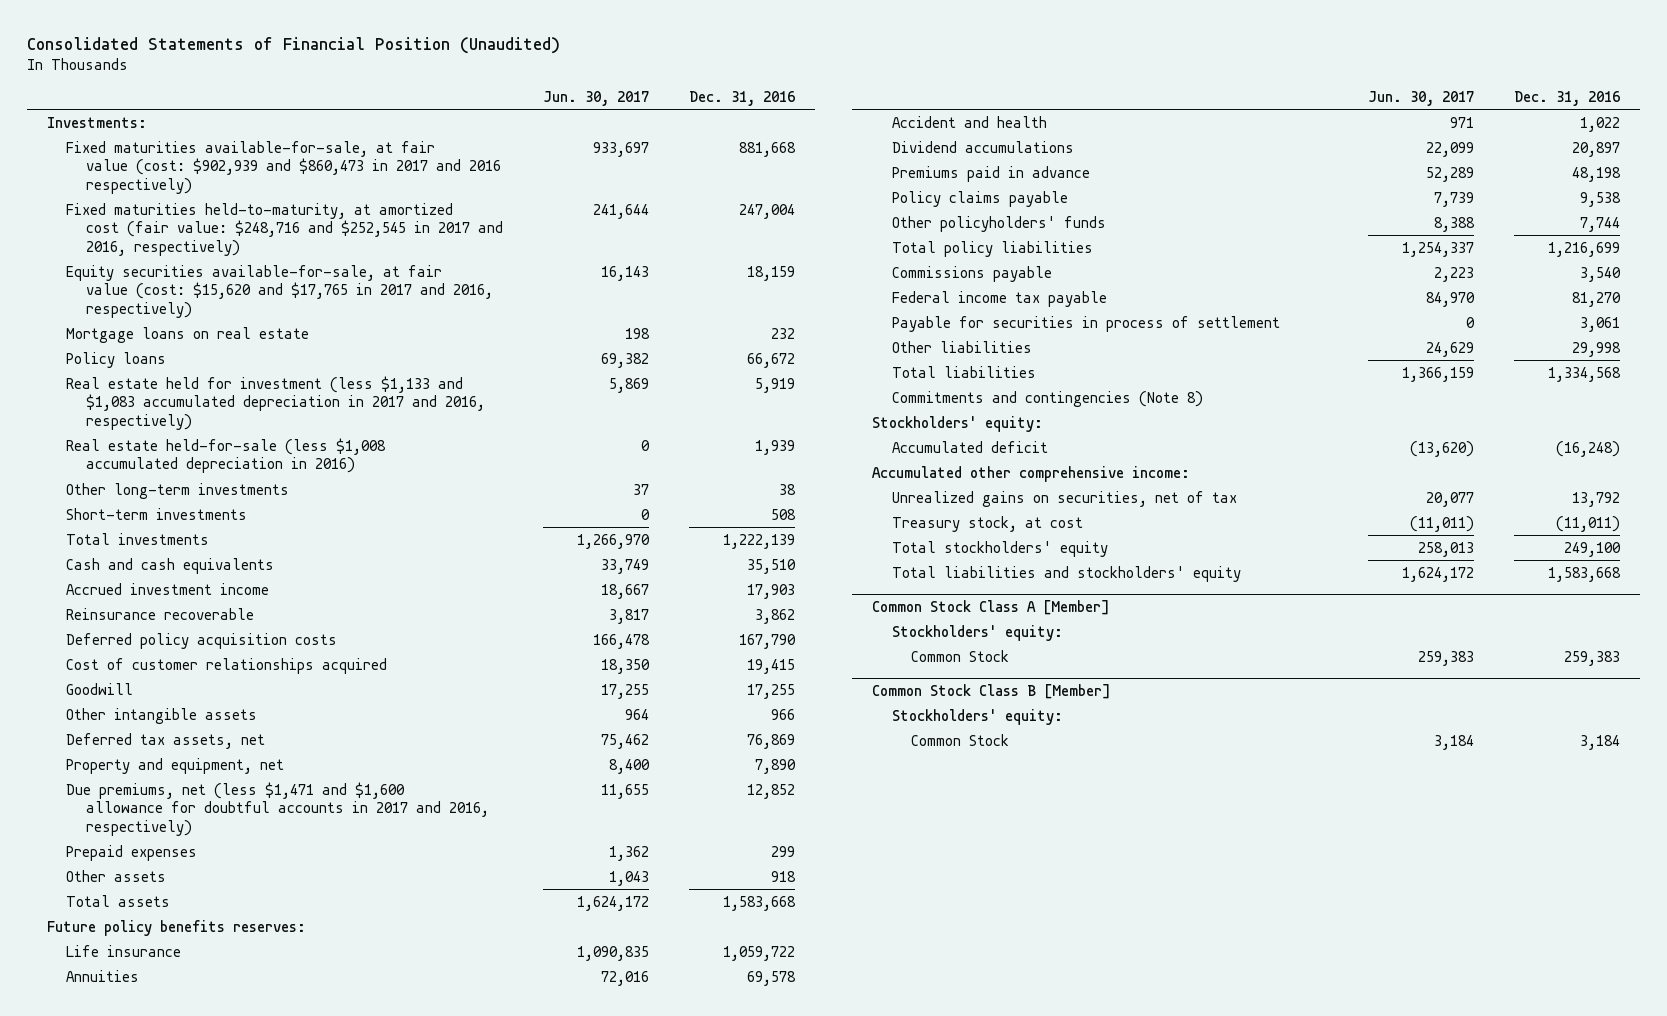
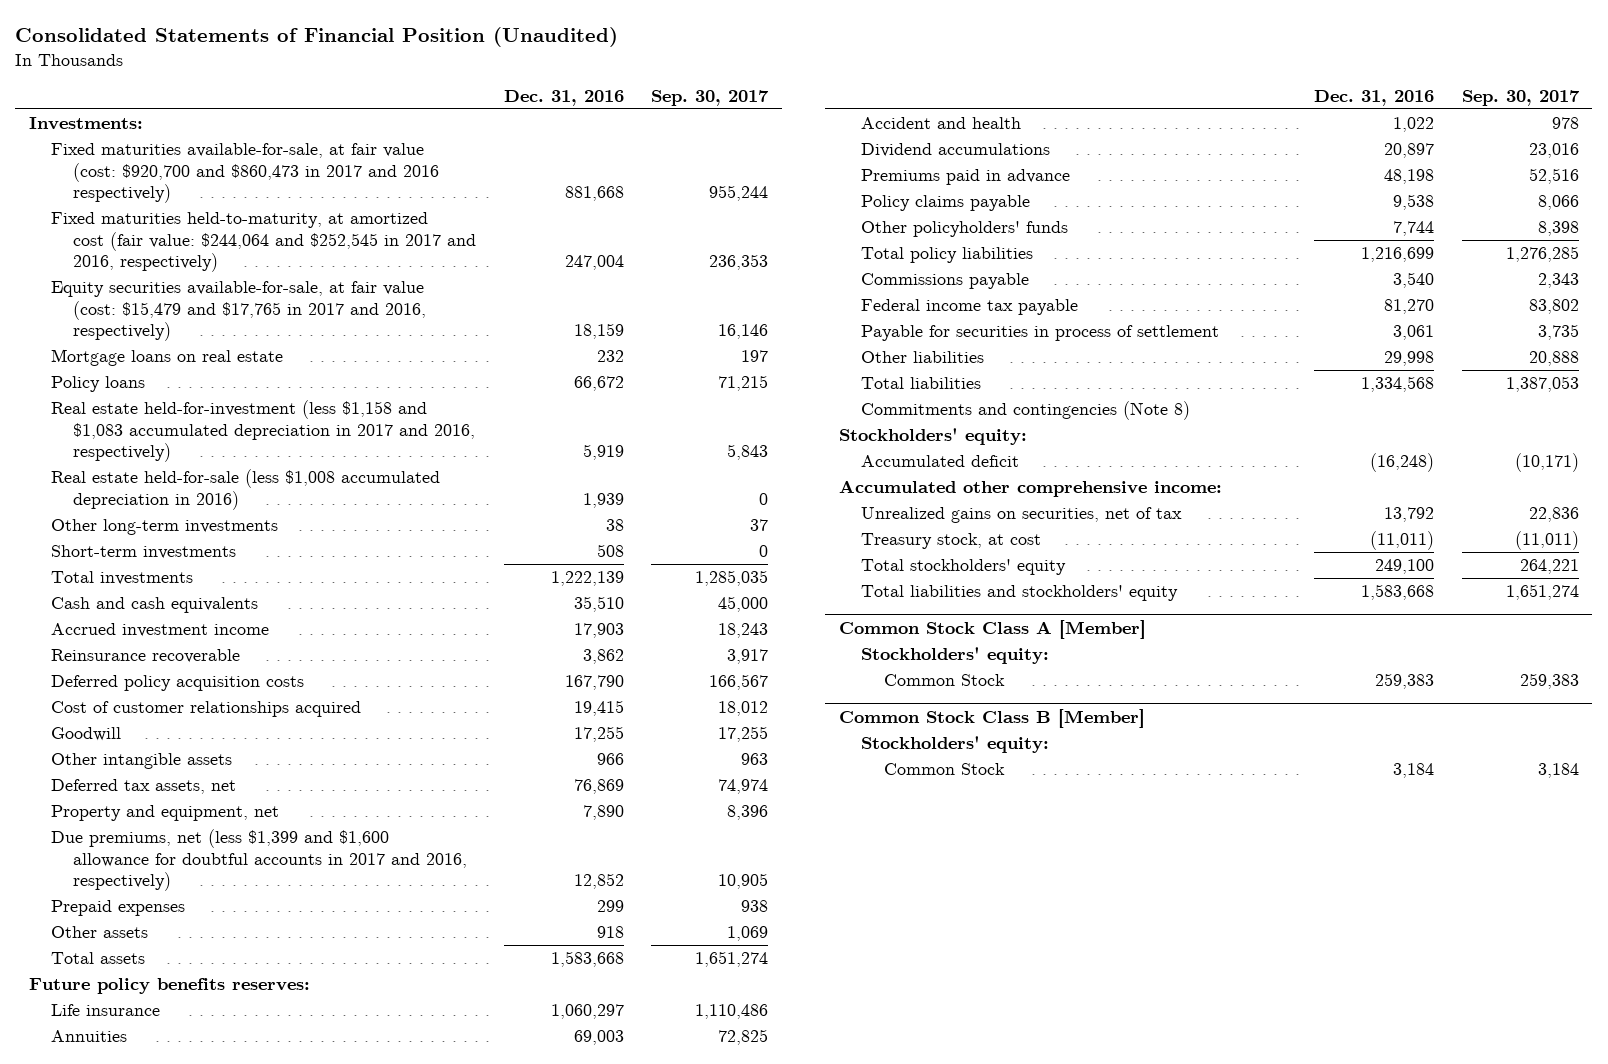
- | Jun. 30, 2017 | Dec. 31, 2016
+ | Dec. 31, 2016 | Sep. 30, 2017
- Fixed maturities available-for-sale, at fair value (cost: $902,939 and $860,473 in 2017 and 2016 respectively) | 933,697 | 881,668
- Fixed maturities held-to-maturity, at amortized cost (fair value: $248,716 and $252,545 in 2017 and 2016, respectively) | 241,644 | 247,004
- Equity securities available-for-sale, at fair value (cost: $15,620 and $17,765 in 2017 and 2016, respectively) | 16,143 | 18,159
+ Fixed maturities available-for-sale, at fair value (cost: $920,700 and $860,473 in 2017 and 2016 respectively) | 881,668 | 955,244
+ Fixed maturities held-to-maturity, at amortized cost (fair value: $244,064 and $252,545 in 2017 and 2016, respectively) | 247,004 | 236,353
+ Equity securities available-for-sale, at fair value (cost: $15,479 and $17,765 in 2017 and 2016, respectively) | 18,159 | 16,146
- Real estate held for investment (less $1,133 and $1,083 accumulated depreciation in 2017 and 2016, respectively) | 5,869 | 5,919
+ Real estate held-for-investment (less $1,158 and $1,083 accumulated depreciation in 2017 and 2016, respectively) | 5,919 | 5,843
- Due premiums, net (less $1,471 and $1,600 allowance for doubtful accounts in 2017 and 2016, respectively) | 11,655 | 12,852
+ Due premiums, net (less $1,399 and $1,600 allowance for doubtful accounts in 2017 and 2016, respectively) | 12,852 | 10,905
- Life insurance | 1,090,835 | 1,059,722
- Annuities | 72,016 | 69,578
+ Life insurance | 1,060,297 | 1,110,486
+ Annuities | 69,003 | 72,825

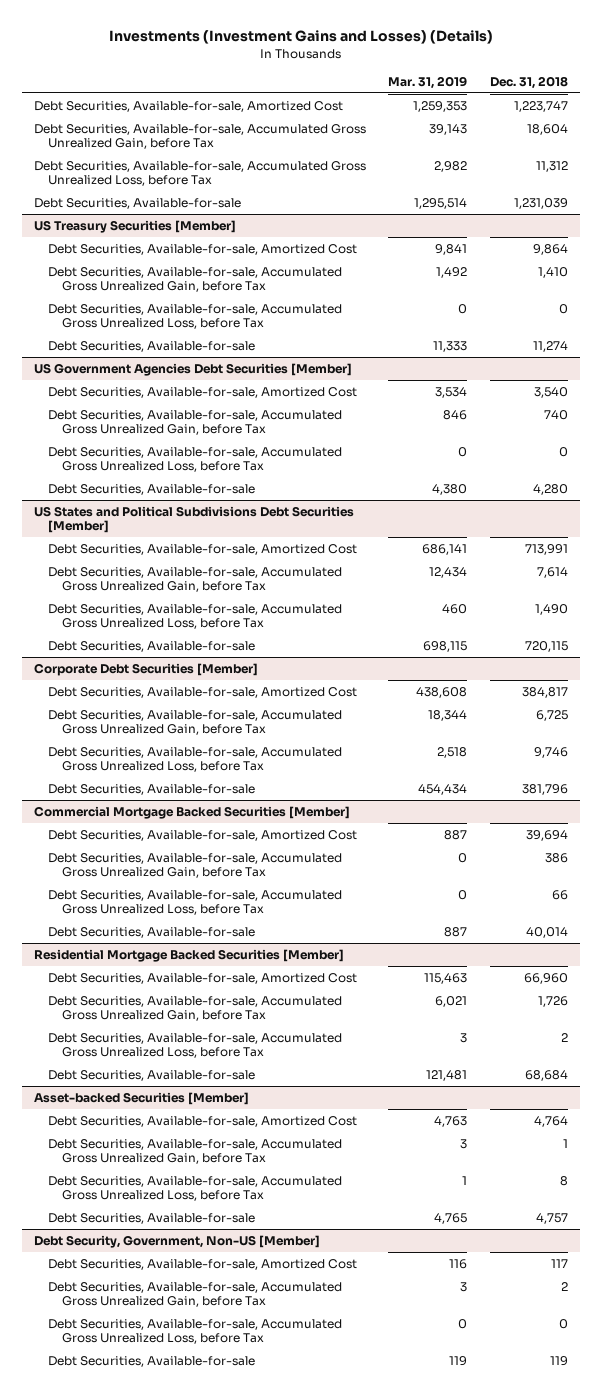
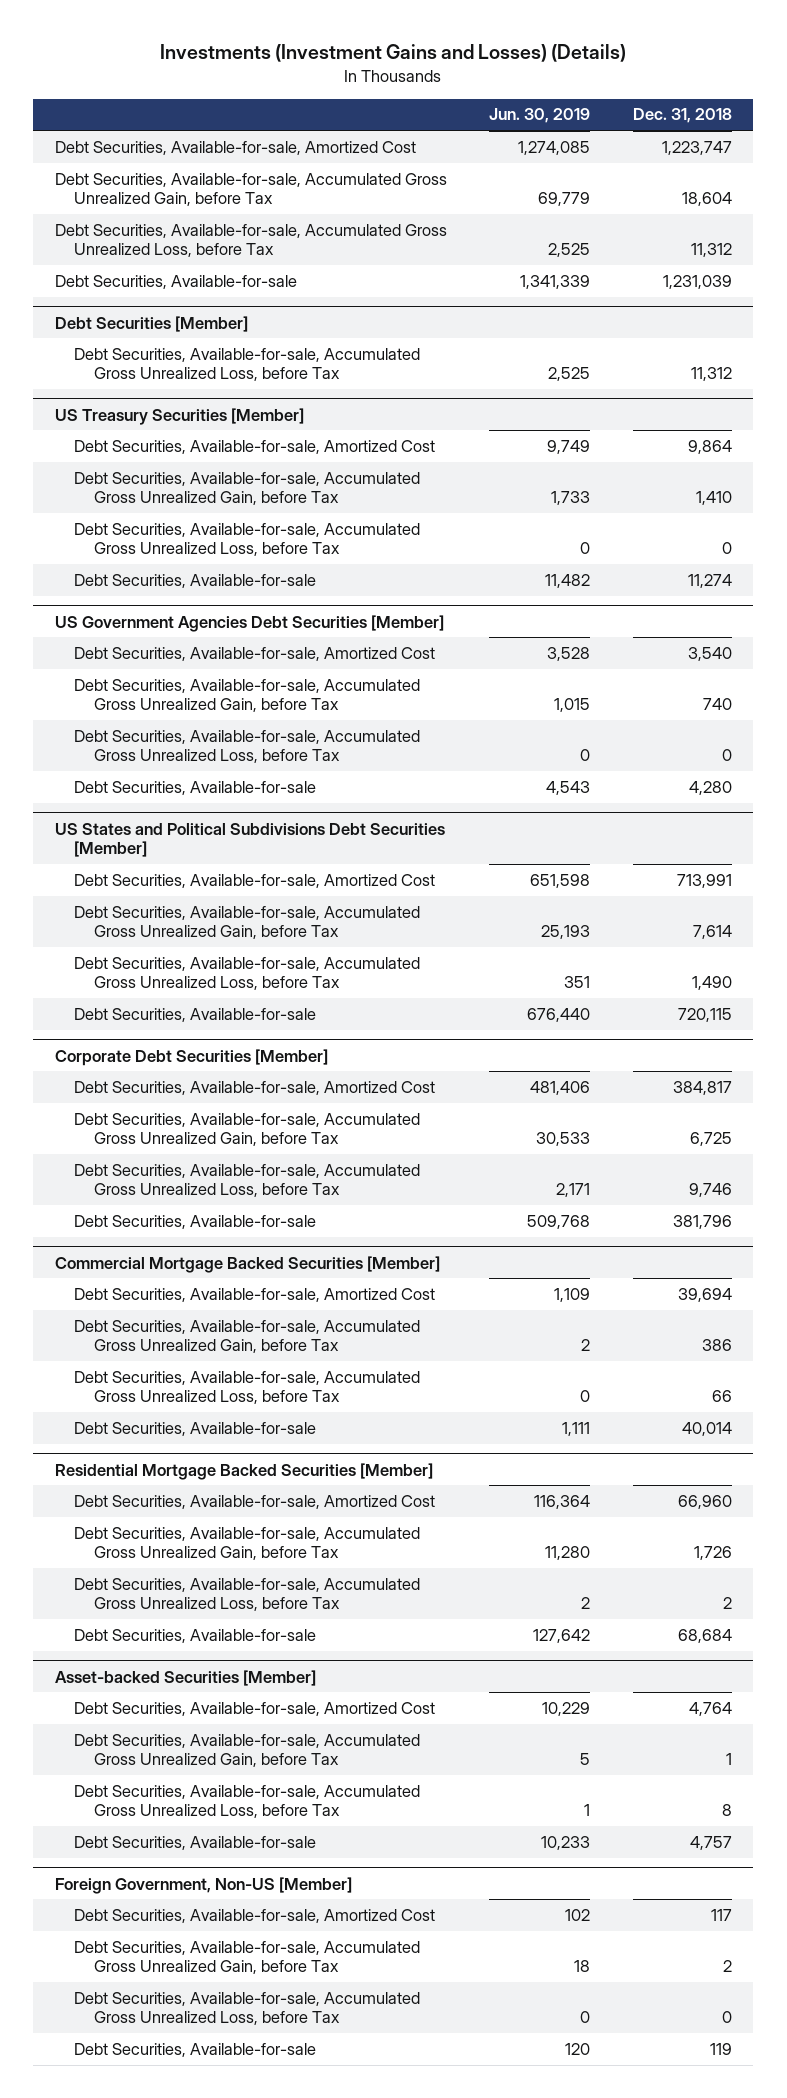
- | Mar. 31, 2019 | Dec. 31, 2018
+ | Jun. 30, 2019 | Dec. 31, 2018
+ Debt Securities [Member]
+ Debt Securities, Available-for-sale, Accumulated Gross Unrealized Loss, before Tax | 2,525 | 11,312
- Debt Security, Government, Non-US [Member]
+ Foreign Government, Non-US [Member]

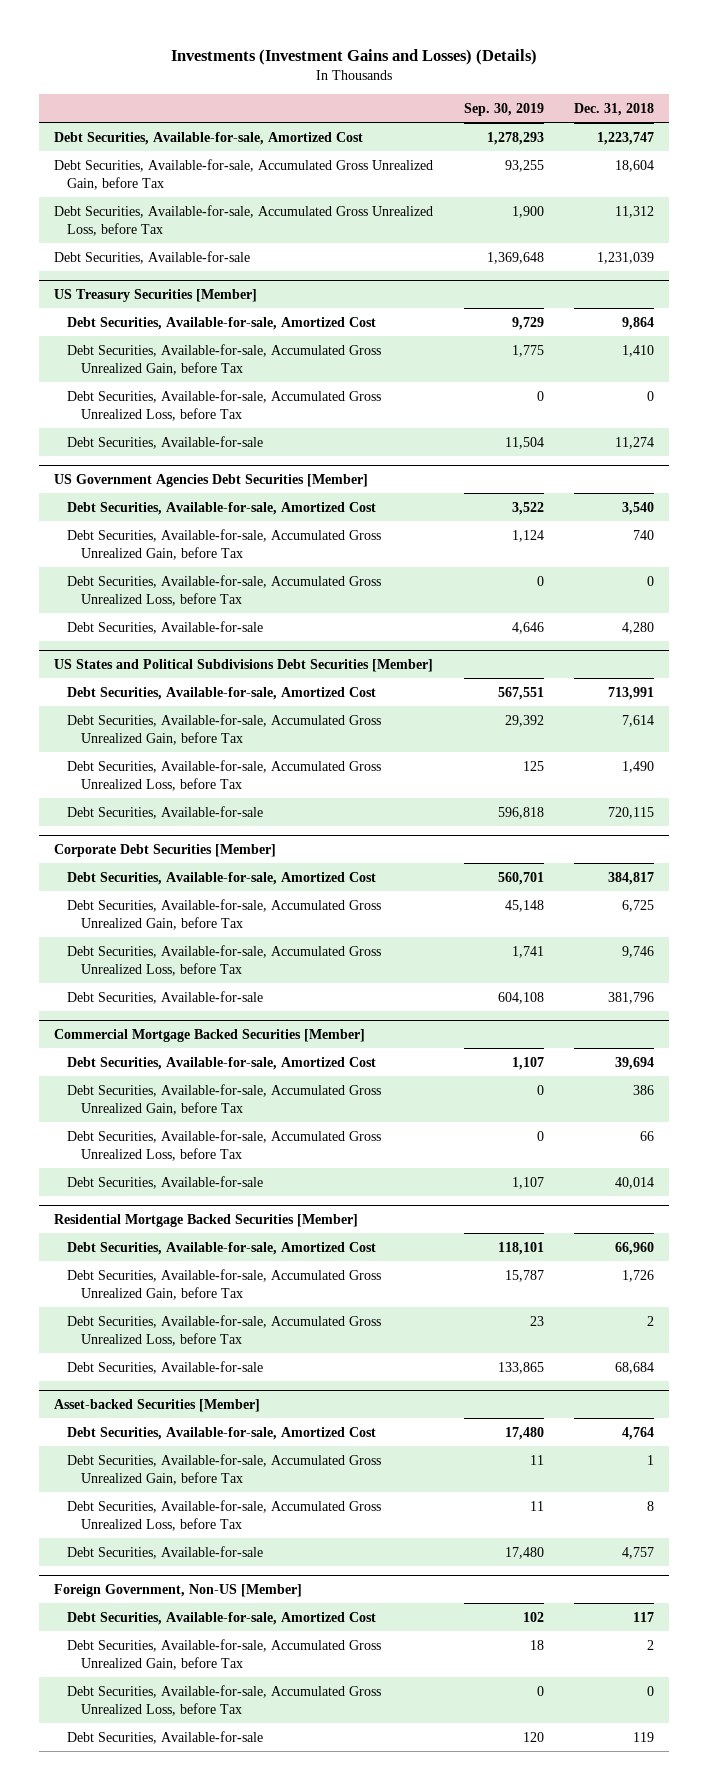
- | Jun. 30, 2019 | Dec. 31, 2018
+ | Sep. 30, 2019 | Dec. 31, 2018
- Debt Securities [Member]
- Debt Securities, Available-for-sale, Accumulated Gross Unrealized Loss, before Tax | 2,525 | 11,312

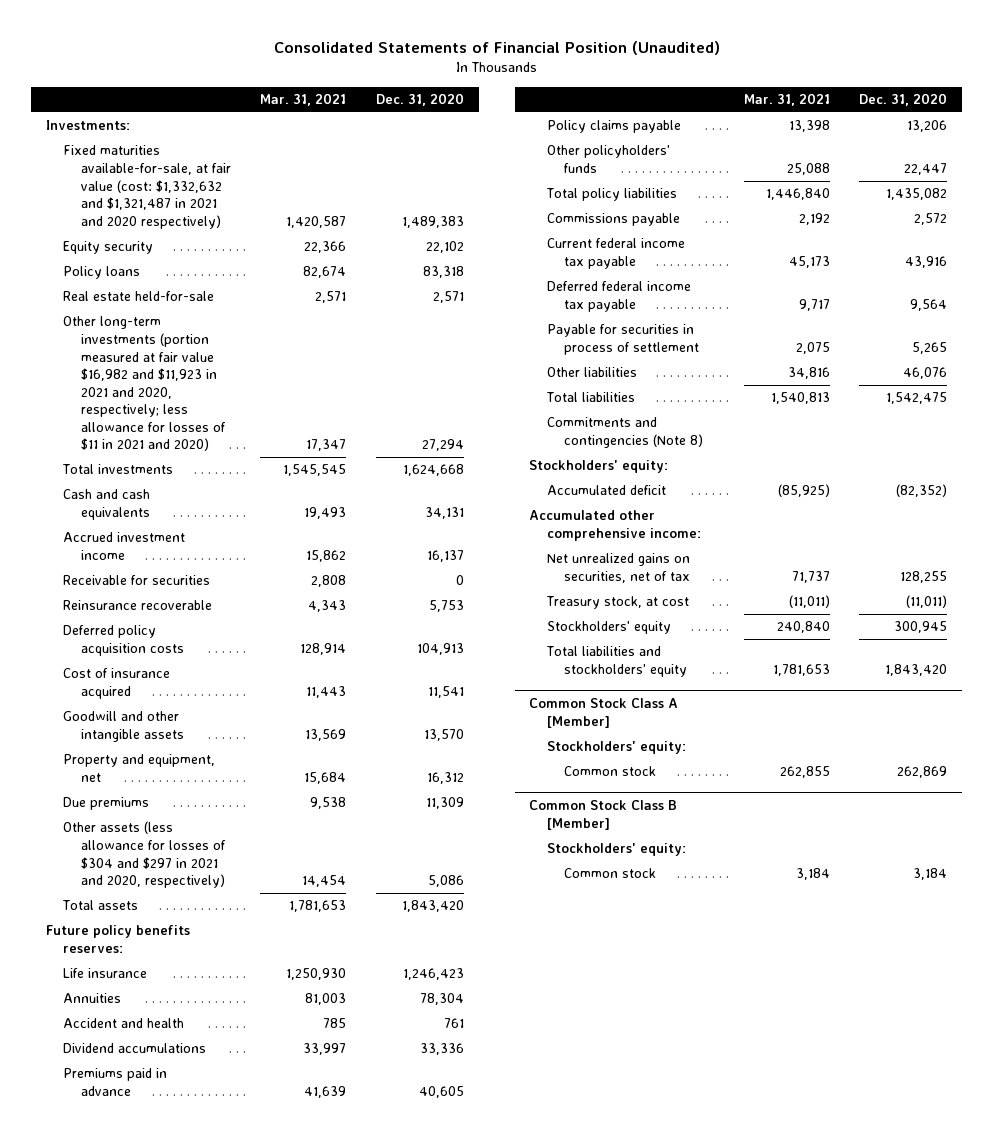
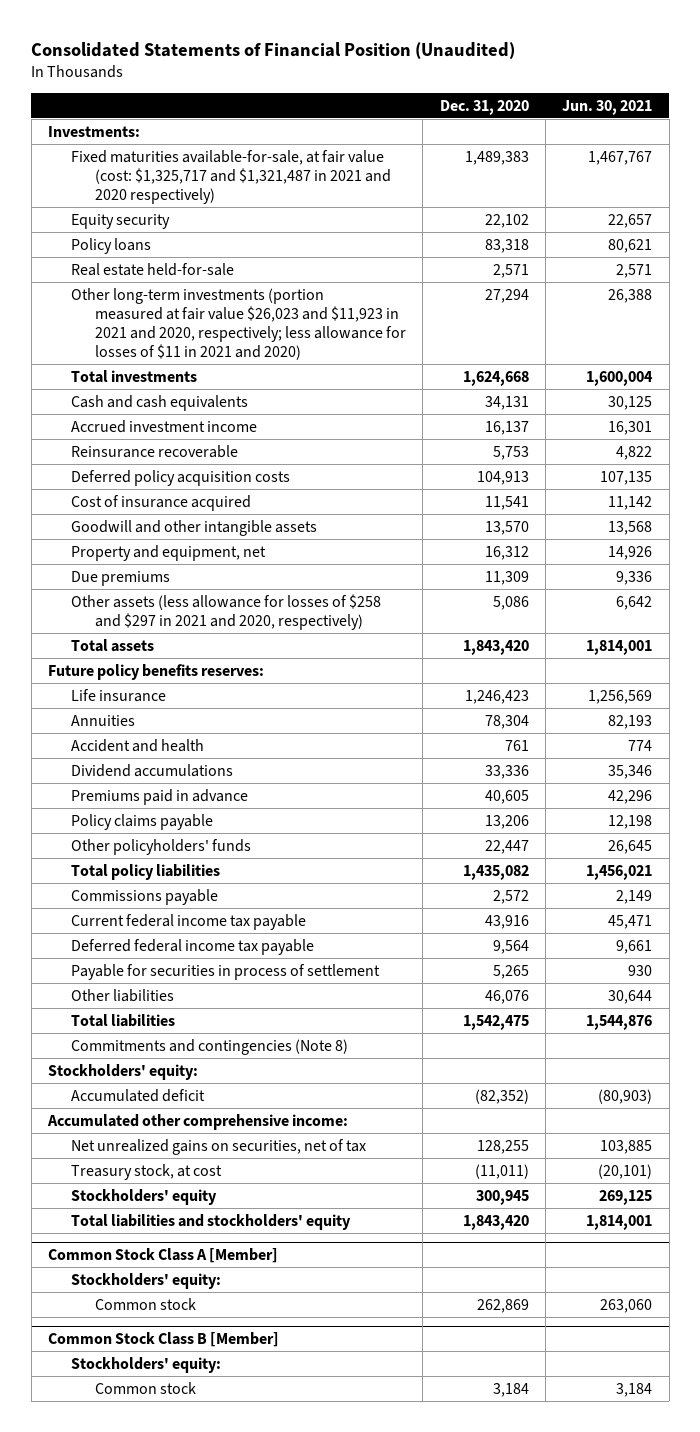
- | Mar. 31, 2021 | Dec. 31, 2020
+ | Dec. 31, 2020 | Jun. 30, 2021
- Fixed maturities available-for-sale, at fair value (cost: $1,332,632 and $1,321,487 in 2021 and 2020 respectively) | 1,420,587 | 1,489,383
+ Fixed maturities available-for-sale, at fair value (cost: $1,325,717 and $1,321,487 in 2021 and 2020 respectively) | 1,489,383 | 1,467,767
- Other long-term investments (portion measured at fair value $16,982 and $11,923 in 2021 and 2020, respectively; less allowance for losses of $11 in 2021 and 2020) | 17,347 | 27,294
+ Other long-term investments (portion measured at fair value $26,023 and $11,923 in 2021 and 2020, respectively; less allowance for losses of $11 in 2021 and 2020) | 27,294 | 26,388
- Receivable for securities | 2,808 | 0
- Other assets (less allowance for losses of $304 and $297 in 2021 and 2020, respectively) | 14,454 | 5,086
+ Other assets (less allowance for losses of $258 and $297 in 2021 and 2020, respectively) | 5,086 | 6,642

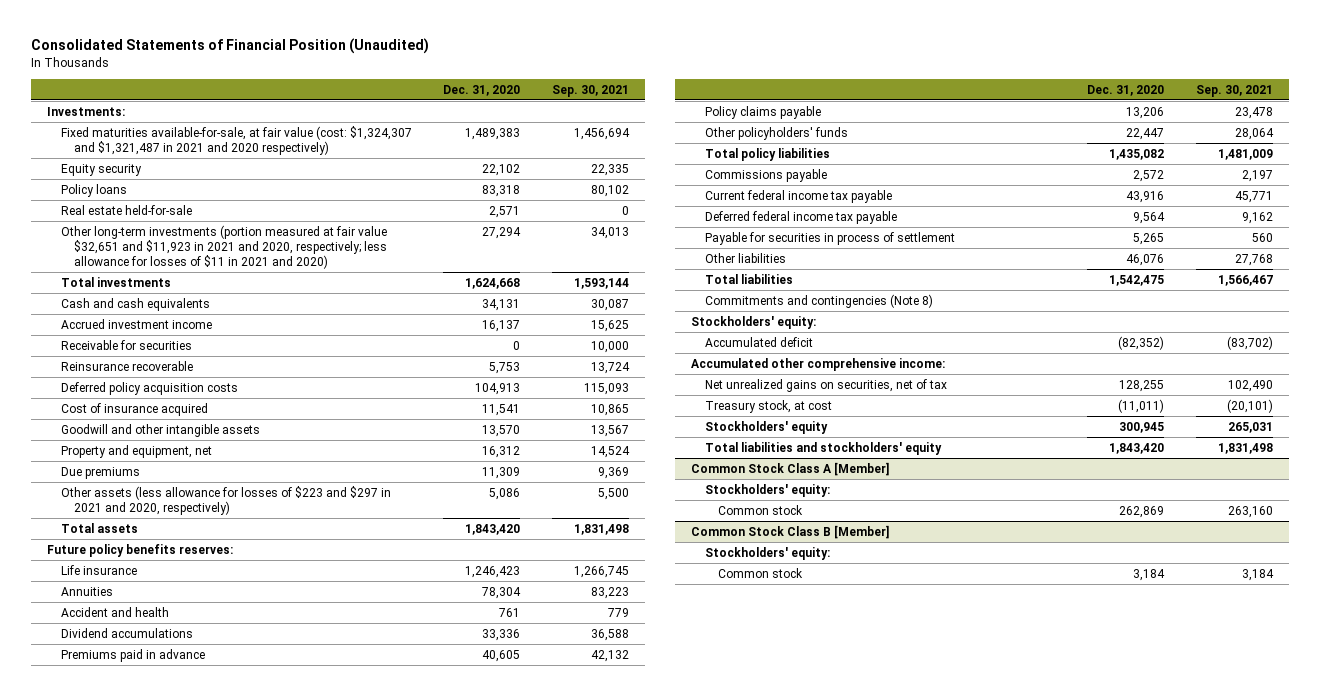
- | Dec. 31, 2020 | Jun. 30, 2021
+ | Dec. 31, 2020 | Sep. 30, 2021
- Fixed maturities available-for-sale, at fair value (cost: $1,325,717 and $1,321,487 in 2021 and 2020 respectively) | 1,489,383 | 1,467,767
+ Fixed maturities available-for-sale, at fair value (cost: $1,324,307 and $1,321,487 in 2021 and 2020 respectively) | 1,489,383 | 1,456,694
- Other long-term investments (portion measured at fair value $26,023 and $11,923 in 2021 and 2020, respectively; less allowance for losses of $11 in 2021 and 2020) | 27,294 | 26,388
+ Other long-term investments (portion measured at fair value $32,651 and $11,923 in 2021 and 2020, respectively; less allowance for losses of $11 in 2021 and 2020) | 27,294 | 34,013
+ Receivable for securities | 0 | 10,000
- Other assets (less allowance for losses of $258 and $297 in 2021 and 2020, respectively) | 5,086 | 6,642
+ Other assets (less allowance for losses of $223 and $297 in 2021 and 2020, respectively) | 5,086 | 5,500

